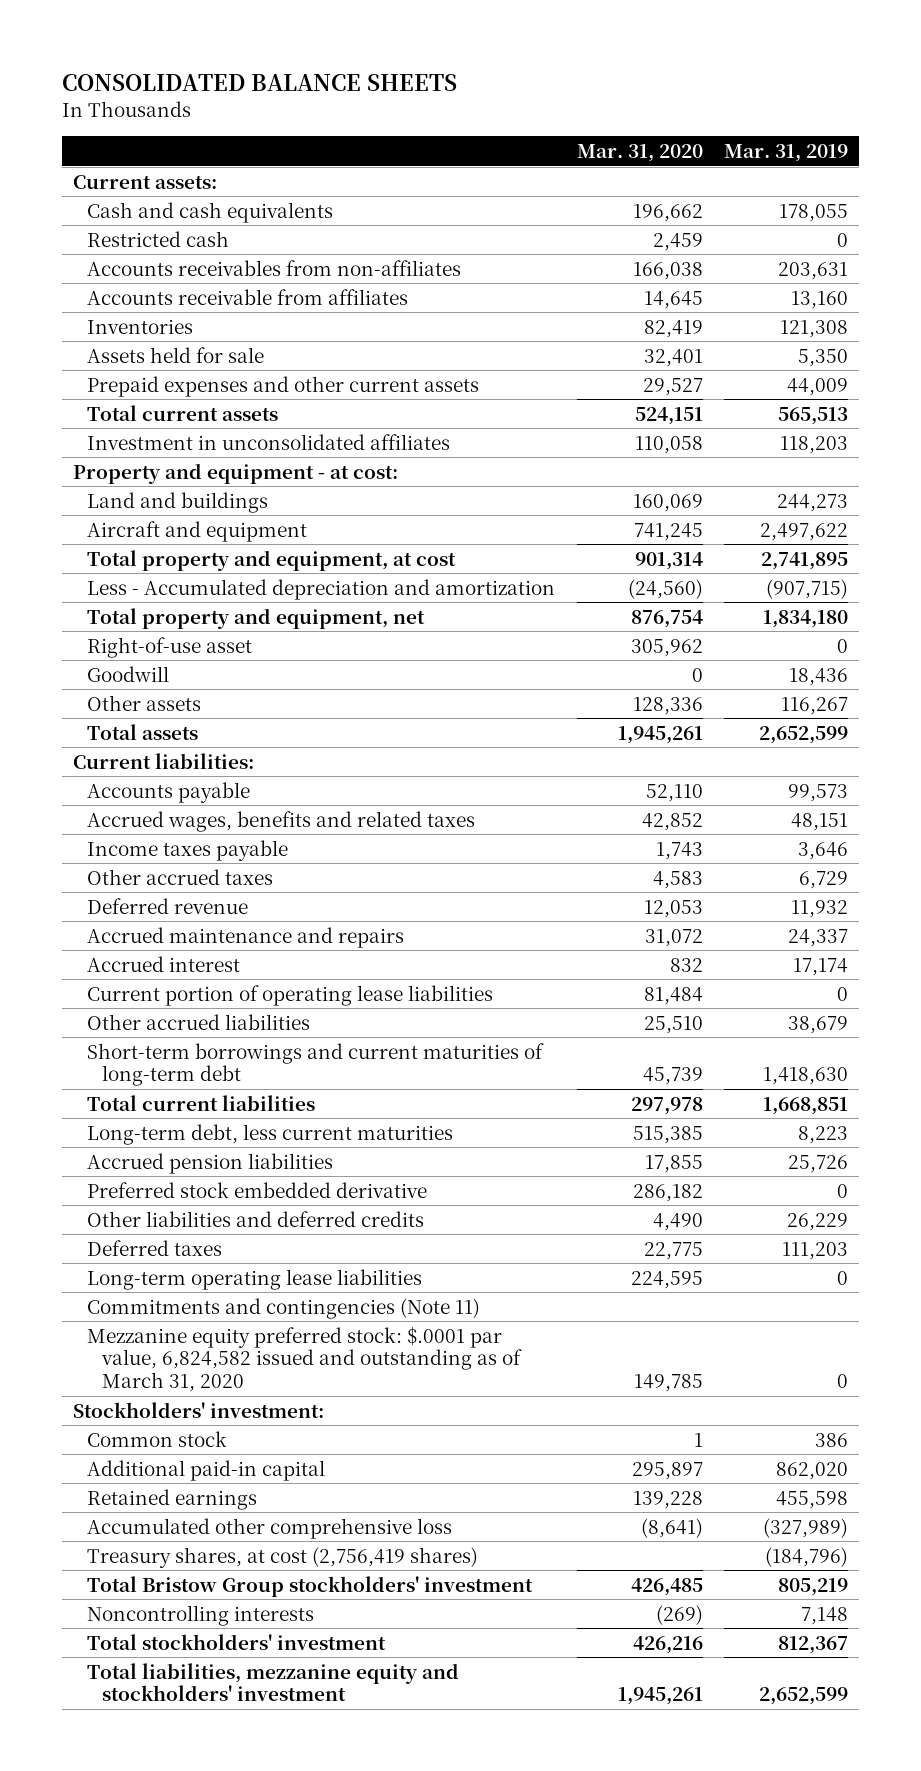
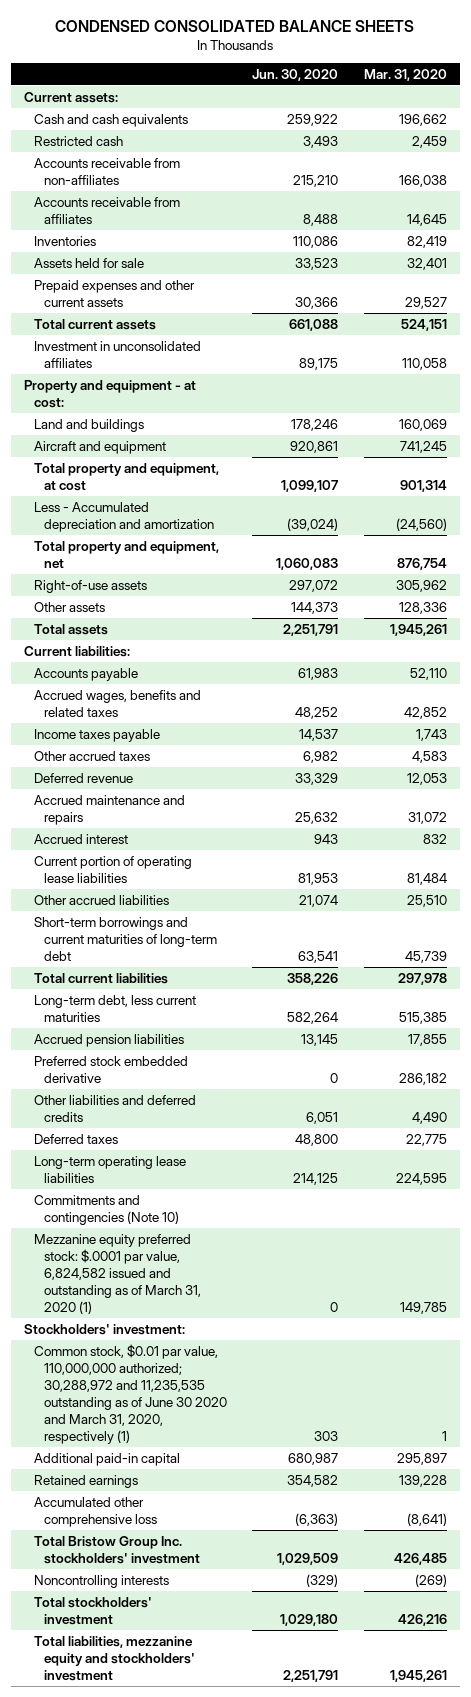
- CONSOLIDATED BALANCE SHEETS
+ CONDENSED CONSOLIDATED BALANCE SHEETS
- | Mar. 31, 2020 | Mar. 31, 2019
+ | Jun. 30, 2020 | Mar. 31, 2020
- Accounts receivables from non-affiliates | 166,038 | 203,631
+ Accounts receivable from non-affiliates | 215,210 | 166,038
- Right-of-use asset | 305,962 | 0
- Goodwill | 0 | 18,436
+ Right-of-use assets | 297,072 | 305,962
- Commitments and contingencies (Note 11)
- Mezzanine equity preferred stock: $.0001 par value, 6,824,582 issued and outstanding as of March 31, 2020 | 149,785 | 0
+ Commitments and contingencies (Note 10)
+ Mezzanine equity preferred stock: $.0001 par value, 6,824,582 issued and outstanding as of March 31, 2020 (1) | 0 | 149,785
- Common stock | 1 | 386
+ Common stock, $0.01 par value, 110,000,000 authorized; 30,288,972 and 11,235,535 outstanding as of June 30 2020 and March 31, 2020, respectively (1) | 303 | 1
- Treasury shares, at cost (2,756,419 shares) | | (184,796)
- Total Bristow Group stockholders' investment | 426,485 | 805,219
+ Total Bristow Group Inc. stockholders' investment | 1,029,509 | 426,485

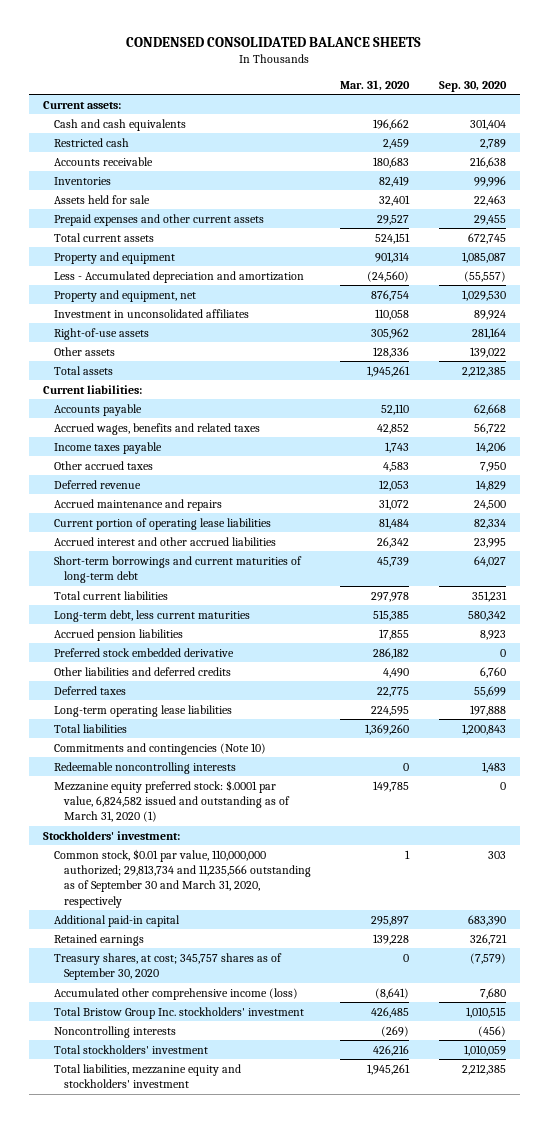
- | Jun. 30, 2020 | Mar. 31, 2020
+ | Mar. 31, 2020 | Sep. 30, 2020
- Accounts receivable from non-affiliates | 215,210 | 166,038
- Accounts receivable from affiliates | 8,488 | 14,645
+ Accounts receivable | 180,683 | 216,638
- Property and equipment - at cost:
- Land and buildings | 178,246 | 160,069
- Aircraft and equipment | 920,861 | 741,245
- Total property and equipment, at cost | 1,099,107 | 901,314
+ Property and equipment | 901,314 | 1,085,087
- Total property and equipment, net | 1,060,083 | 876,754
+ Property and equipment, net | 876,754 | 1,029,530
moved down: Investment in unconsolidated affiliates | 110,058 | 89,924
- Accrued interest | 943 | 832
- Other accrued liabilities | 21,074 | 25,510
+ Accrued interest and other accrued liabilities | 26,342 | 23,995
+ Total liabilities | 1,369,260 | 1,200,843
+ Redeemable noncontrolling interests | 0 | 1,483
- Common stock, $0.01 par value, 110,000,000 authorized; 30,288,972 and 11,235,535 outstanding as of June 30 2020 and March 31, 2020, respectively (1) | 303 | 1
+ Common stock, $0.01 par value, 110,000,000 authorized; 29,813,734 and 11,235,566 outstanding as of September 30 and March 31, 2020, respectively | 1 | 303
- Accumulated other comprehensive loss | (6,363) | (8,641)
+ Treasury shares, at cost; 345,757 shares as of September 30, 2020 | 0 | (7,579)
+ Accumulated other comprehensive income (loss) | (8,641) | 7,680

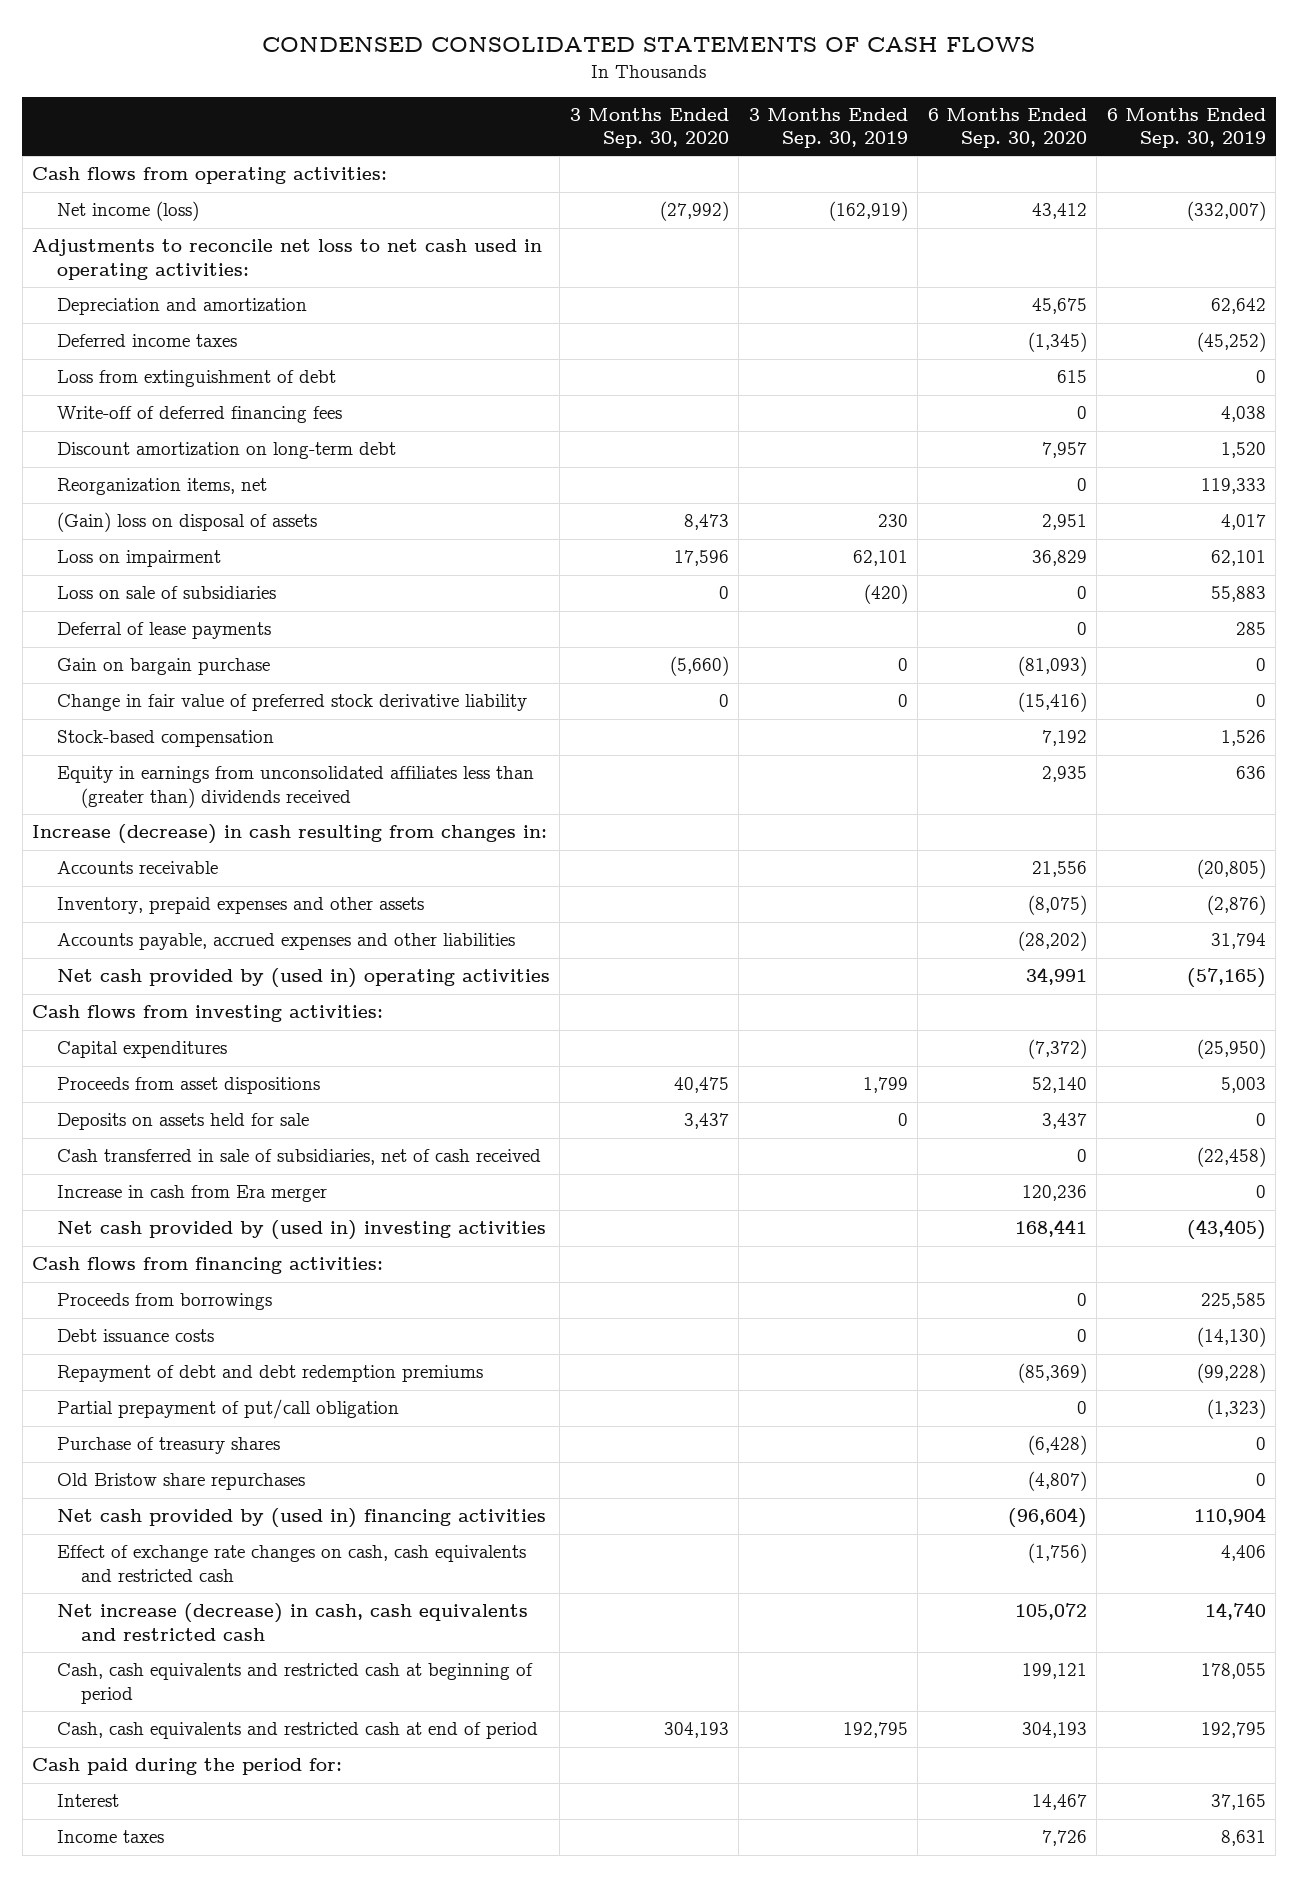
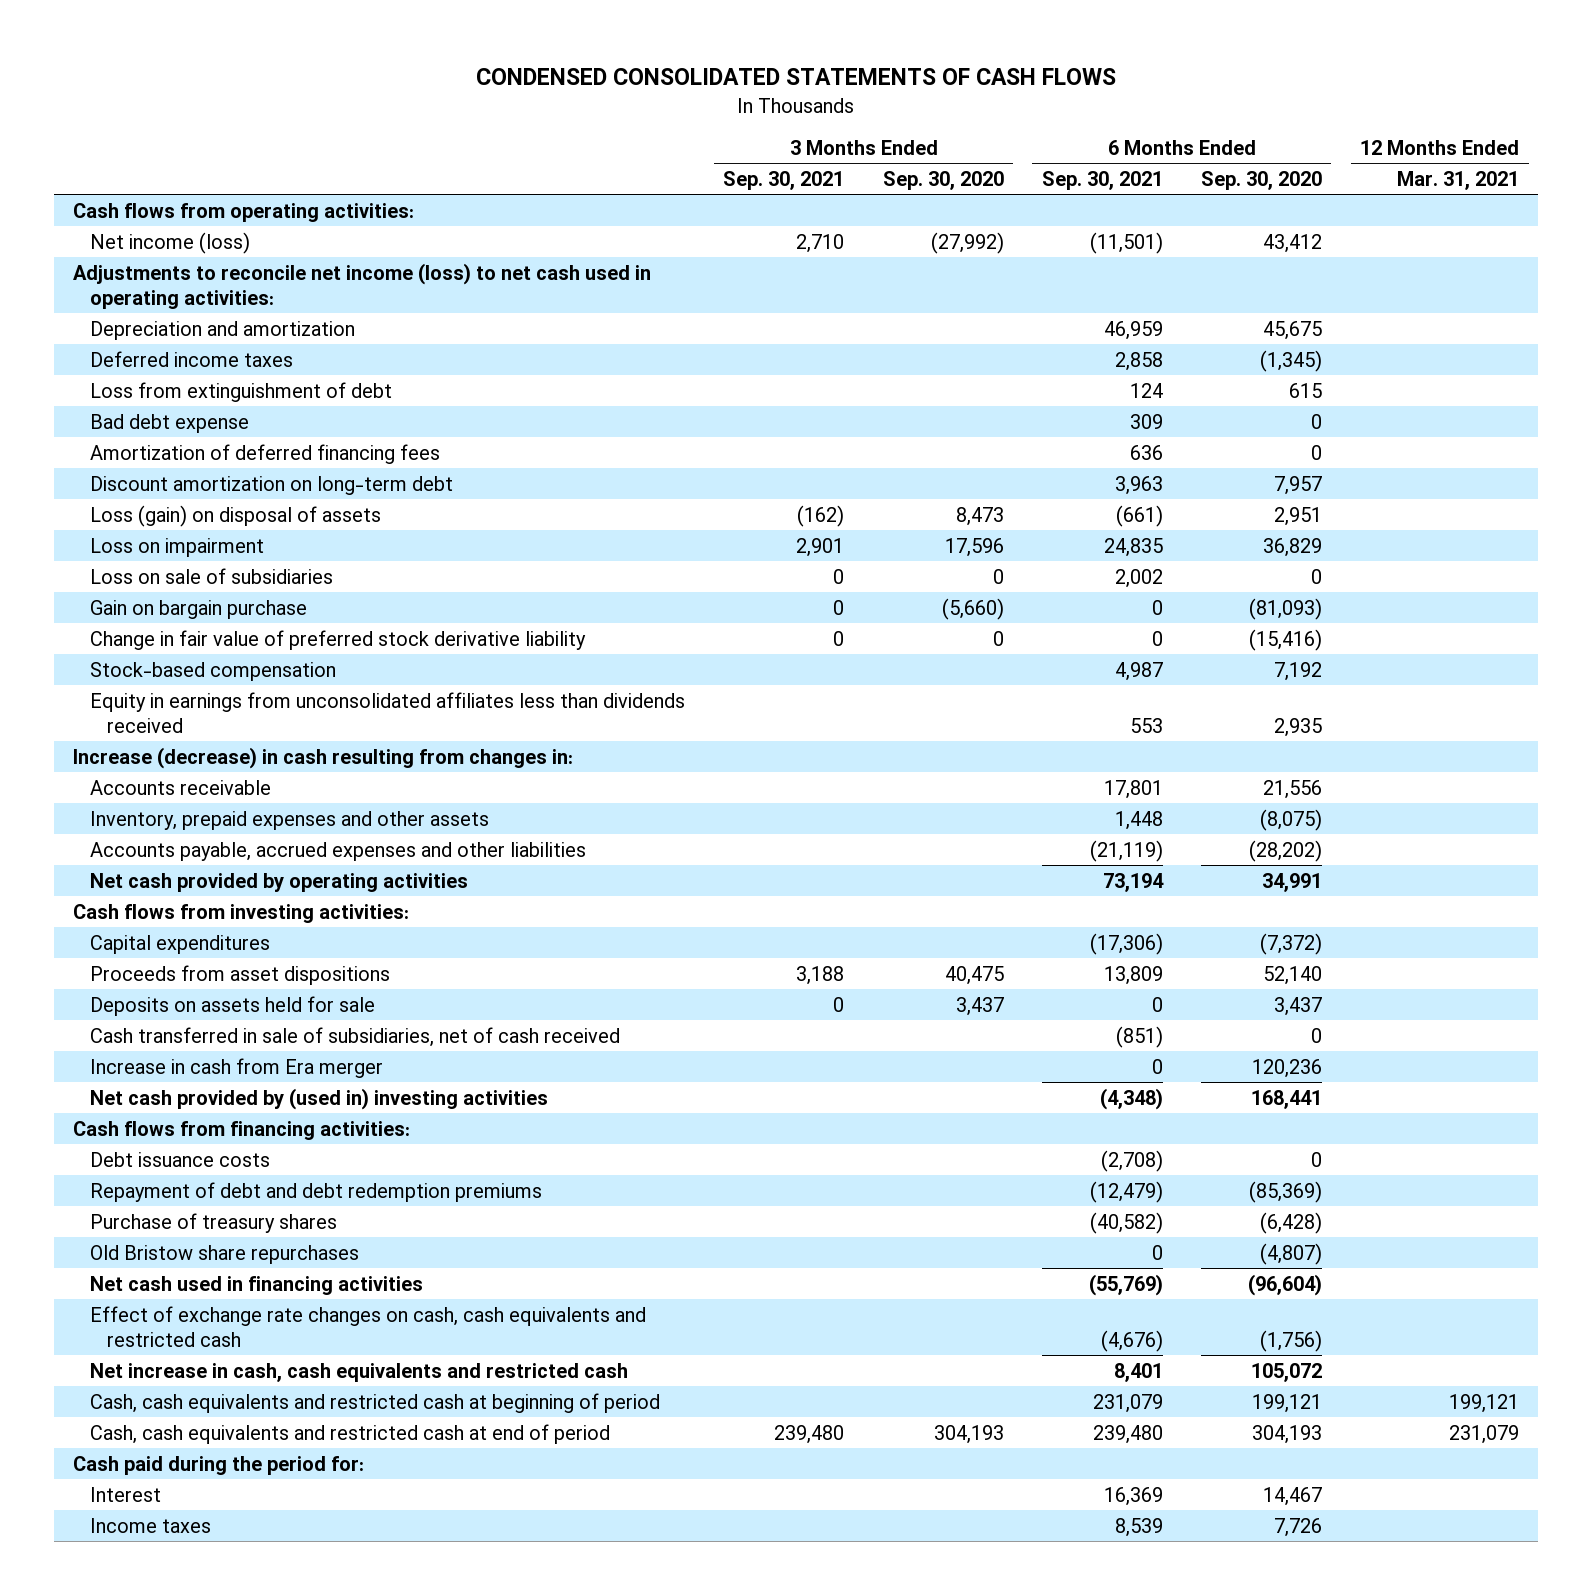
- | 3 Months Ended Sep. 30, 2020 | 3 Months Ended Sep. 30, 2019 | 6 Months Ended Sep. 30, 2020 | 6 Months Ended Sep. 30, 2019
+ | 3 Months Ended Sep. 30, 2021 | 3 Months Ended Sep. 30, 2020 | 6 Months Ended Sep. 30, 2021 | 6 Months Ended Sep. 30, 2020 | 12 Months Ended Mar. 31, 2021
- Adjustments to reconcile net loss to net cash used in operating activities:
+ Adjustments to reconcile net income (loss) to net cash used in operating activities:
- Write-off of deferred financing fees | | | 0 | 4,038
+ Bad debt expense | | | 309 | 0 |
+ Amortization of deferred financing fees | | | 636 | 0 |
- Reorganization items, net | | | 0 | 119,333
- (Gain) loss on disposal of assets | 8,473 | 230 | 2,951 | 4,017
+ Loss (gain) on disposal of assets | (162) | 8,473 | (661) | 2,951 |
- Deferral of lease payments | | | 0 | 285
- Equity in earnings from unconsolidated affiliates less than (greater than) dividends received | | | 2,935 | 636
+ Equity in earnings from unconsolidated affiliates less than dividends received | | | 553 | 2,935 |
- Net cash provided by (used in) operating activities | | | 34,991 | (57,165)
+ Net cash provided by operating activities | | | 73,194 | 34,991 |
- Proceeds from borrowings | | | 0 | 225,585
- Partial prepayment of put/call obligation | | | 0 | (1,323)
- Net cash provided by (used in) financing activities | | | (96,604) | 110,904
+ Net cash used in financing activities | | | (55,769) | (96,604) |
- Net increase (decrease) in cash, cash equivalents and restricted cash | | | 105,072 | 14,740
+ Net increase in cash, cash equivalents and restricted cash | | | 8,401 | 105,072 |

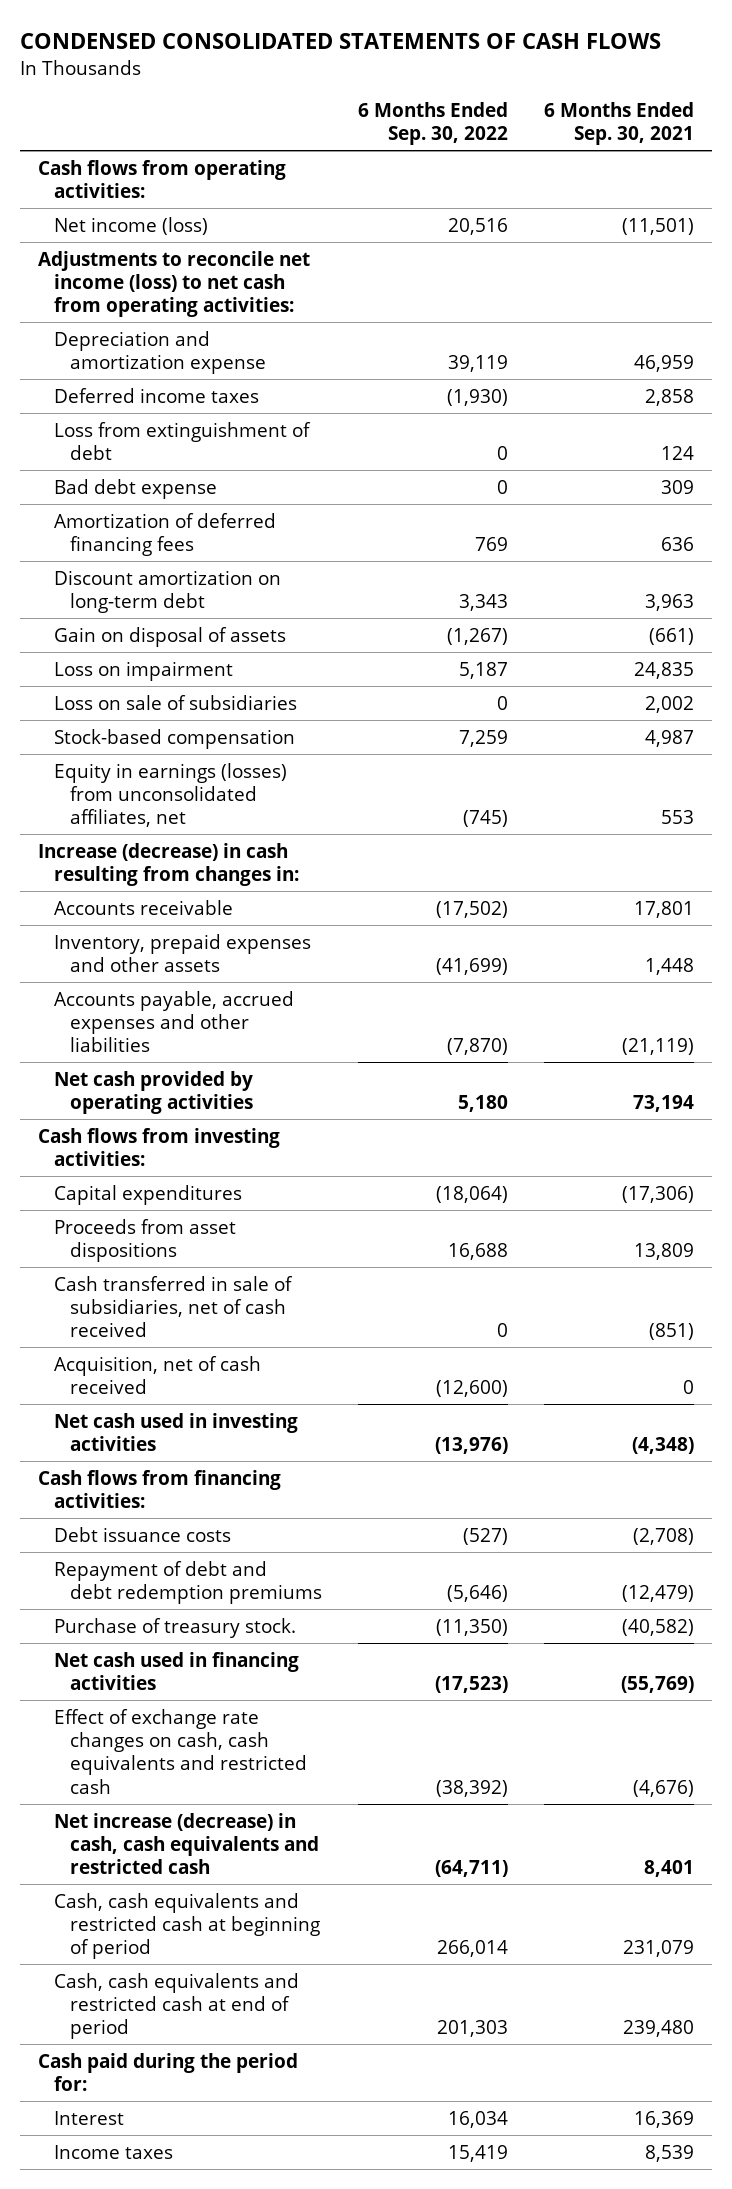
- | 3 Months Ended Sep. 30, 2021 | 3 Months Ended Sep. 30, 2020 | 6 Months Ended Sep. 30, 2021 | 6 Months Ended Sep. 30, 2020 | 12 Months Ended Mar. 31, 2021
+ | 6 Months Ended Sep. 30, 2022 | 6 Months Ended Sep. 30, 2021
- Adjustments to reconcile net income (loss) to net cash used in operating activities:
- Depreciation and amortization | | | 46,959 | 45,675 |
+ Adjustments to reconcile net income (loss) to net cash from operating activities:
+ Depreciation and amortization expense | 39,119 | 46,959
- Loss (gain) on disposal of assets | (162) | 8,473 | (661) | 2,951 |
+ Gain on disposal of assets | (1,267) | (661)
- Gain on bargain purchase | 0 | (5,660) | 0 | (81,093) |
- Change in fair value of preferred stock derivative liability | 0 | 0 | 0 | (15,416) |
- Equity in earnings from unconsolidated affiliates less than dividends received | | | 553 | 2,935 |
+ Equity in earnings (losses) from unconsolidated affiliates, net | (745) | 553
- Deposits on assets held for sale | 0 | 3,437 | 0 | 3,437 |
- Increase in cash from Era merger | | | 0 | 120,236 |
- Net cash provided by (used in) investing activities | | | (4,348) | 168,441 |
+ Acquisition, net of cash received | (12,600) | 0
+ Net cash used in investing activities | (13,976) | (4,348)
- Purchase of treasury shares | | | (40,582) | (6,428) |
- Old Bristow share repurchases | | | 0 | (4,807) |
+ Purchase of treasury stock. | (11,350) | (40,582)
- Net increase in cash, cash equivalents and restricted cash | | | 8,401 | 105,072 |
+ Net increase (decrease) in cash, cash equivalents and restricted cash | (64,711) | 8,401

